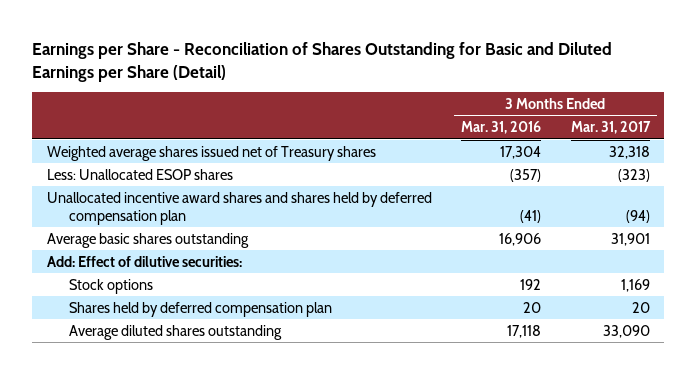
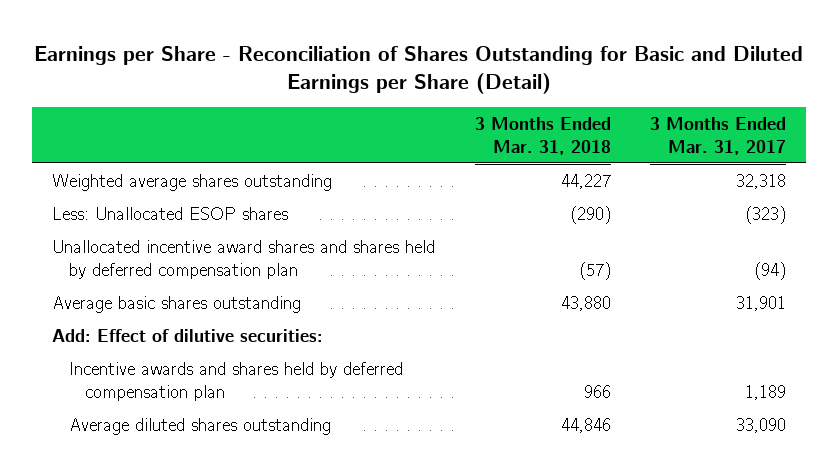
- | 3 Months Ended Mar. 31, 2016 | 3 Months Ended Mar. 31, 2017
+ | 3 Months Ended Mar. 31, 2018 | 3 Months Ended Mar. 31, 2017
- Weighted average shares issued net of Treasury shares | 17,304 | 32,318
+ Weighted average shares outstanding | 44,227 | 32,318
- Stock options | 192 | 1,169
- Shares held by deferred compensation plan | 20 | 20
+ Incentive awards and shares held by deferred compensation plan | 966 | 1,189

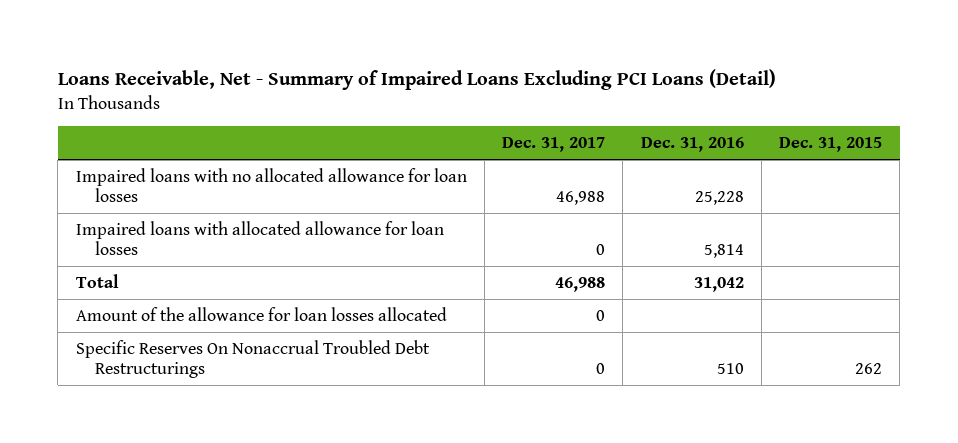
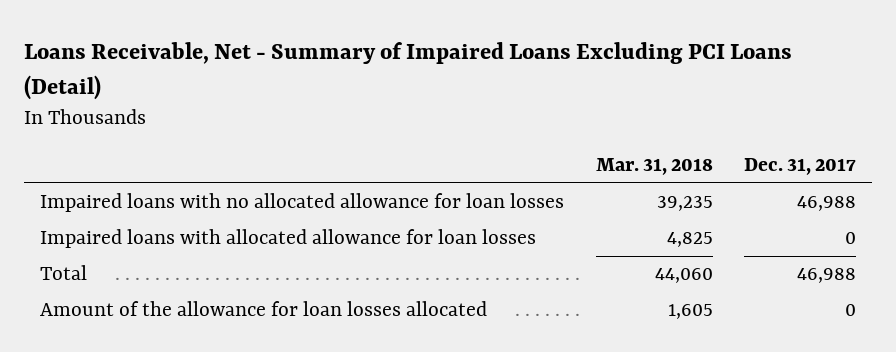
- | Dec. 31, 2017 | Dec. 31, 2016 | Dec. 31, 2015
+ | Mar. 31, 2018 | Dec. 31, 2017
- Specific Reserves On Nonaccrual Troubled Debt Restructurings | 0 | 510 | 262

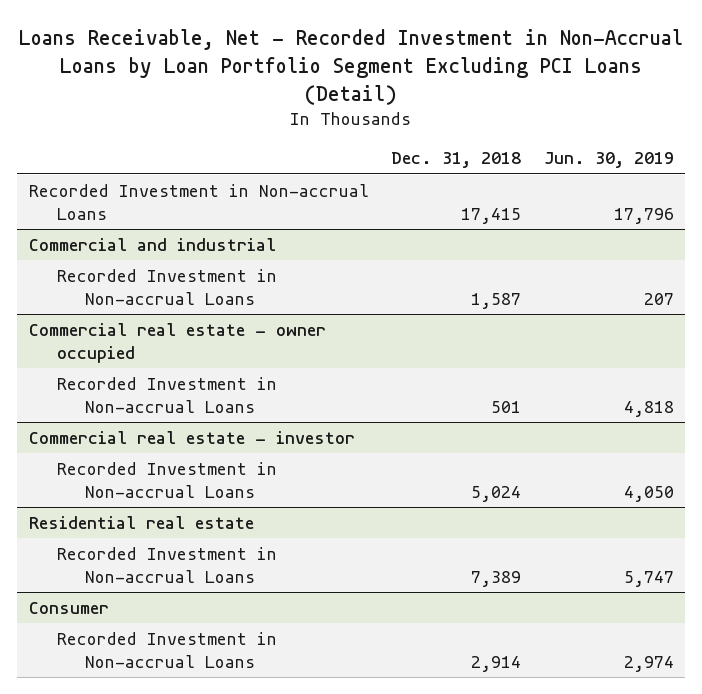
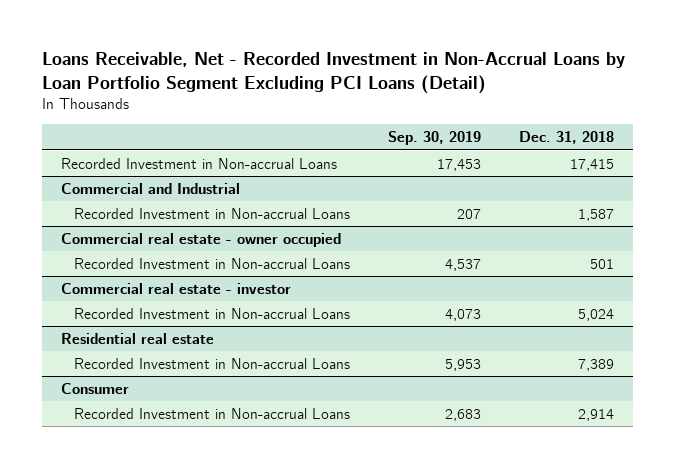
- | Dec. 31, 2018 | Jun. 30, 2019
+ | Sep. 30, 2019 | Dec. 31, 2018
- Commercial and industrial
+ Commercial and Industrial

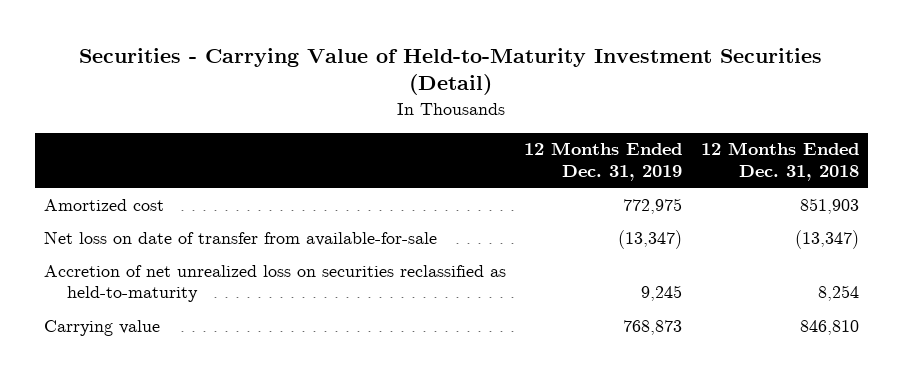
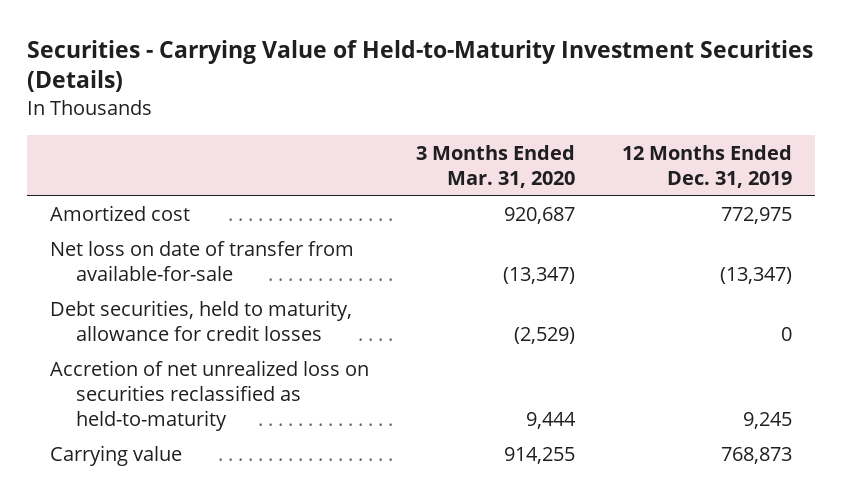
- Securities - Carrying Value of Held-to-Maturity Investment Securities (Detail)
+ Securities - Carrying Value of Held-to-Maturity Investment Securities (Details)
- | 12 Months Ended Dec. 31, 2019 | 12 Months Ended Dec. 31, 2018
+ | 3 Months Ended Mar. 31, 2020 | 12 Months Ended Dec. 31, 2019
+ Debt securities, held to maturity, allowance for credit losses | (2,529) | 0

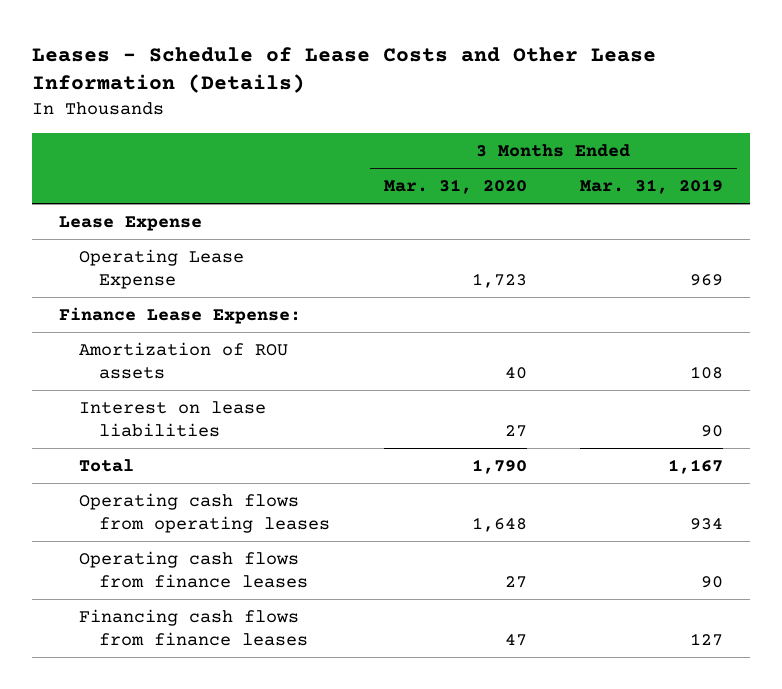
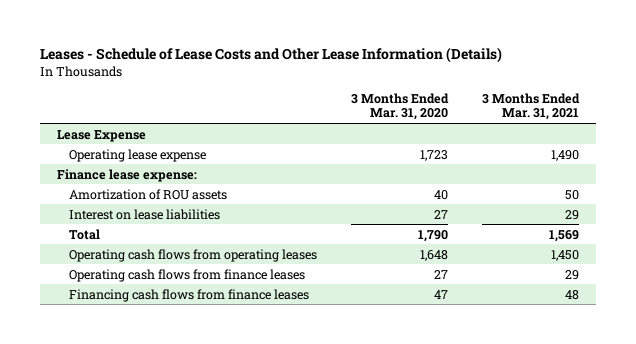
- | 3 Months Ended Mar. 31, 2020 | 3 Months Ended Mar. 31, 2019
+ | 3 Months Ended Mar. 31, 2020 | 3 Months Ended Mar. 31, 2021
- Operating Lease Expense | 1,723 | 969
- Finance Lease Expense:
+ Operating lease expense | 1,723 | 1,490
+ Finance lease expense:

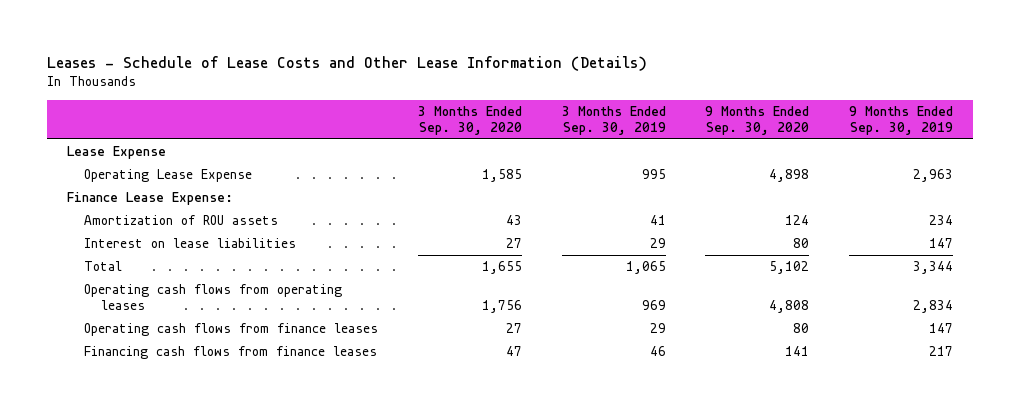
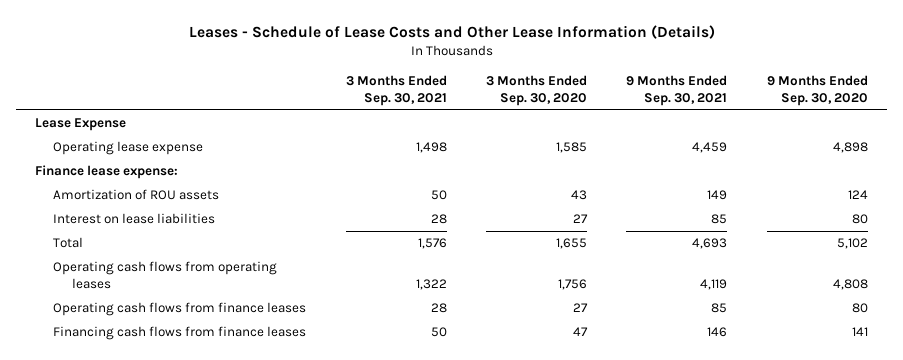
- | 3 Months Ended Sep. 30, 2020 | 3 Months Ended Sep. 30, 2019 | 9 Months Ended Sep. 30, 2020 | 9 Months Ended Sep. 30, 2019
+ | 3 Months Ended Sep. 30, 2021 | 3 Months Ended Sep. 30, 2020 | 9 Months Ended Sep. 30, 2021 | 9 Months Ended Sep. 30, 2020
- Operating Lease Expense | 1,585 | 995 | 4,898 | 2,963
- Finance Lease Expense:
+ Operating lease expense | 1,498 | 1,585 | 4,459 | 4,898
+ Finance lease expense:

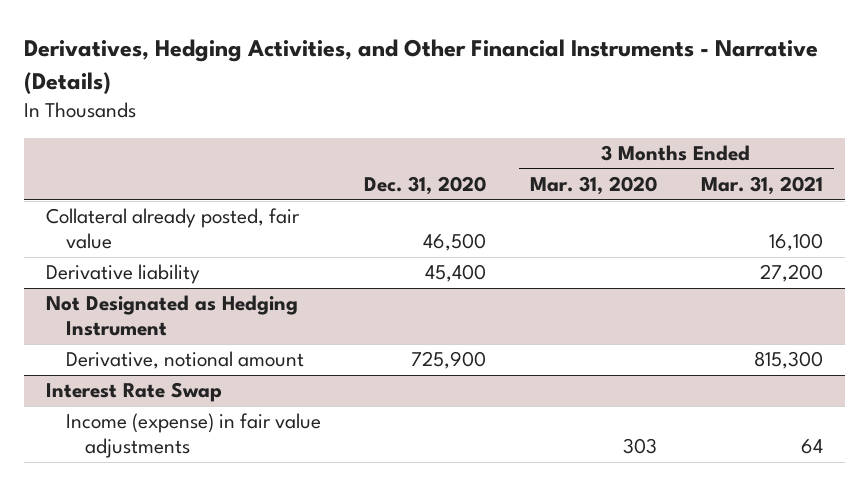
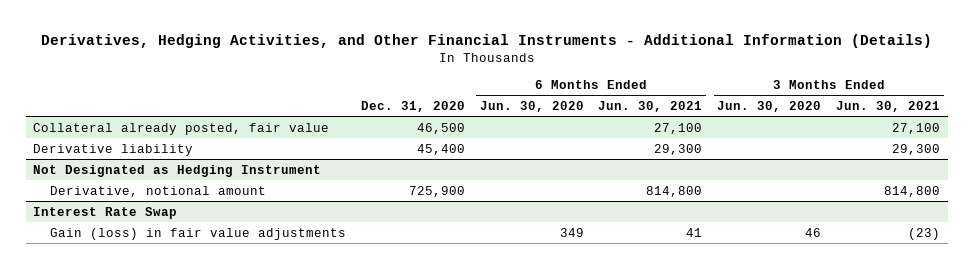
- Derivatives, Hedging Activities, and Other Financial Instruments - Narrative (Details)
+ Derivatives, Hedging Activities, and Other Financial Instruments - Additional Information (Details)
- | Dec. 31, 2020 | 3 Months Ended Mar. 31, 2020 | 3 Months Ended Mar. 31, 2021
+ | Dec. 31, 2020 | 6 Months Ended Jun. 30, 2020 | 6 Months Ended Jun. 30, 2021 | 3 Months Ended Jun. 30, 2020 | 3 Months Ended Jun. 30, 2021
@ Interest Rate Swap
- Income (expense) in fair value adjustments | | 303 | 64
+ Gain (loss) in fair value adjustments | | 349 | 41 | 46 | (23)

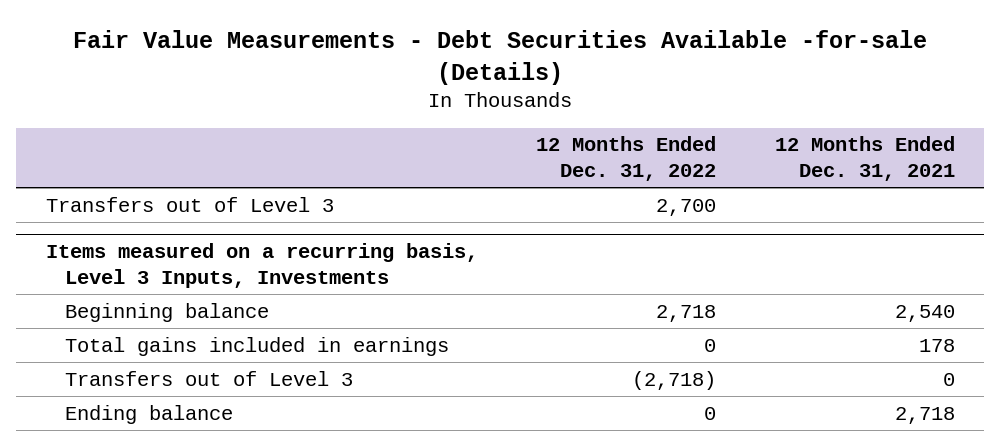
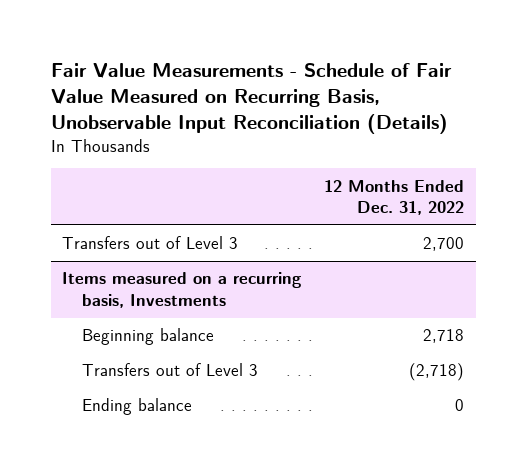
- Fair Value Measurements - Debt Securities Available -for-sale (Details)
+ Fair Value Measurements - Schedule of Fair Value Measured on Recurring Basis, Unobservable Input Reconciliation (Details)
- | 12 Months Ended Dec. 31, 2022 | 12 Months Ended Dec. 31, 2021
+ | 12 Months Ended Dec. 31, 2022
- Items measured on a recurring basis, Level 3 Inputs, Investments
+ Items measured on a recurring basis, Investments
- Total gains included in earnings | 0 | 178

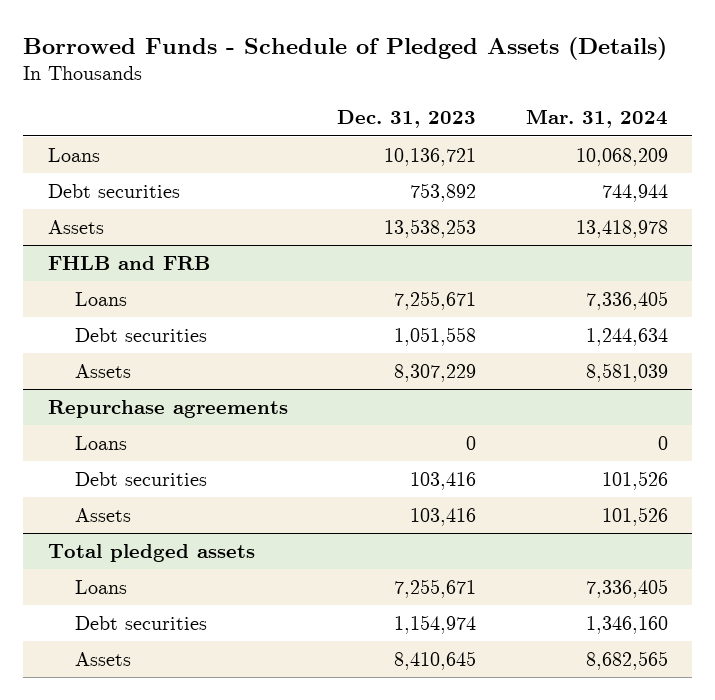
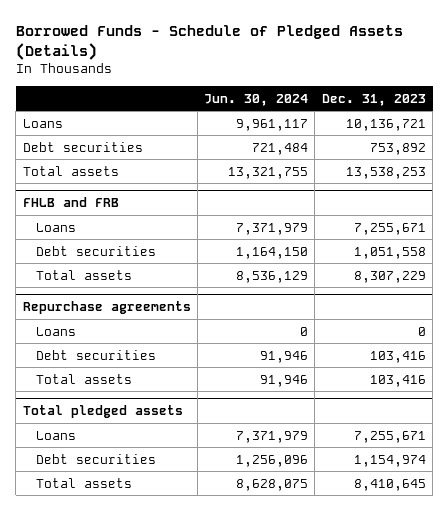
- | Dec. 31, 2023 | Mar. 31, 2024
+ | Jun. 30, 2024 | Dec. 31, 2023
- Assets | 13,538,253 | 13,418,978
+ Total assets | 13,321,755 | 13,538,253
@ FHLB and FRB
- Assets | 8,307,229 | 8,581,039
+ Total assets | 8,536,129 | 8,307,229
@ Repurchase agreements
- Assets | 103,416 | 101,526
+ Total assets | 91,946 | 103,416
@ Total pledged assets
- Assets | 8,410,645 | 8,682,565
+ Total assets | 8,628,075 | 8,410,645

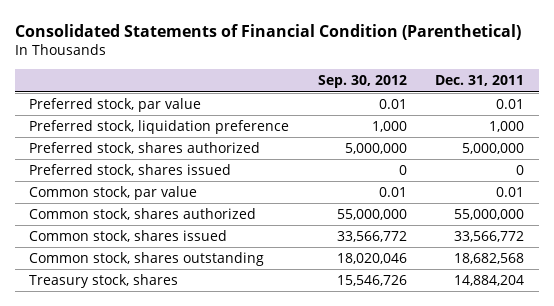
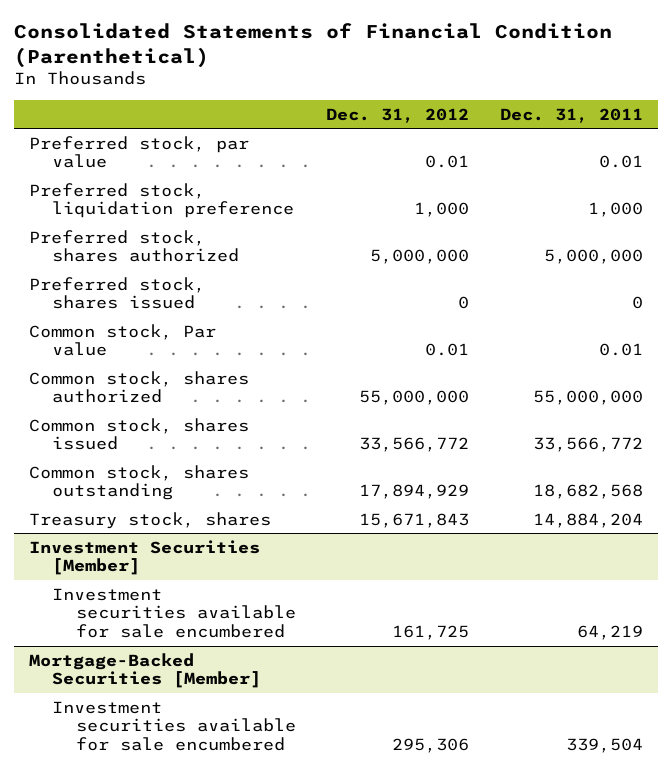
- | Sep. 30, 2012 | Dec. 31, 2011
+ | Dec. 31, 2012 | Dec. 31, 2011
- Common stock, par value | 0.01 | 0.01
+ Common stock, Par value | 0.01 | 0.01
+ Investment Securities [Member]
+ Investment securities available for sale encumbered | 161,725 | 64,219
+ Mortgage-Backed Securities [Member]
+ Investment securities available for sale encumbered | 295,306 | 339,504

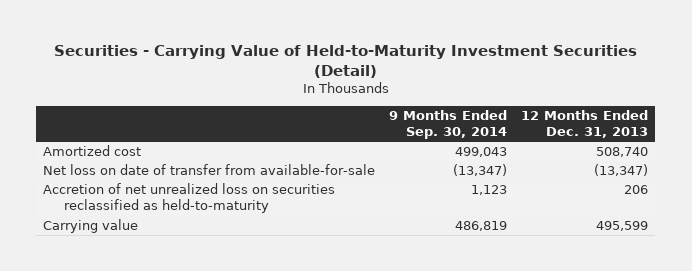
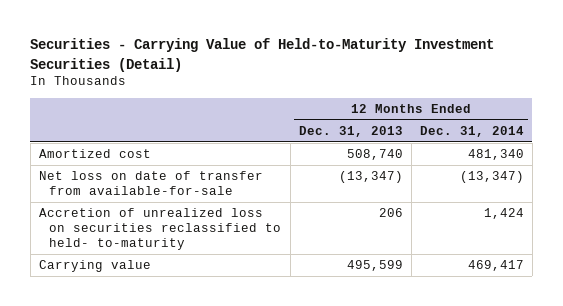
- | 9 Months Ended Sep. 30, 2014 | 12 Months Ended Dec. 31, 2013
+ | 12 Months Ended Dec. 31, 2013 | 12 Months Ended Dec. 31, 2014
- Accretion of net unrealized loss on securities reclassified as held-to-maturity | 1,123 | 206
+ Accretion of unrealized loss on securities reclassified to held- to-maturity | 206 | 1,424

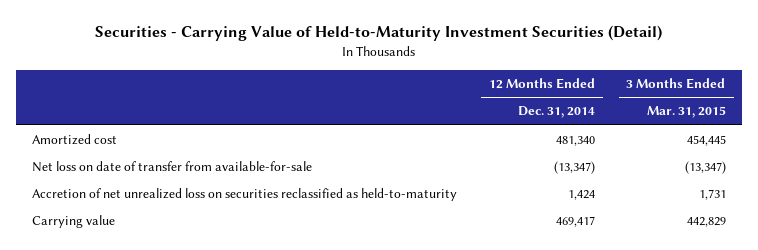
- | 12 Months Ended Dec. 31, 2013 | 12 Months Ended Dec. 31, 2014
+ | 12 Months Ended Dec. 31, 2014 | 3 Months Ended Mar. 31, 2015
- Accretion of unrealized loss on securities reclassified to held- to-maturity | 206 | 1,424
+ Accretion of net unrealized loss on securities reclassified as held-to-maturity | 1,424 | 1,731

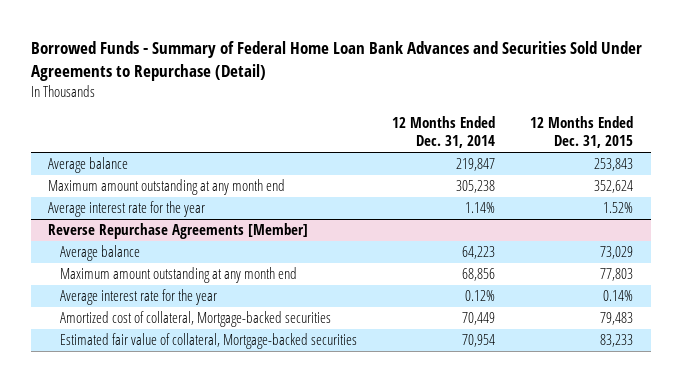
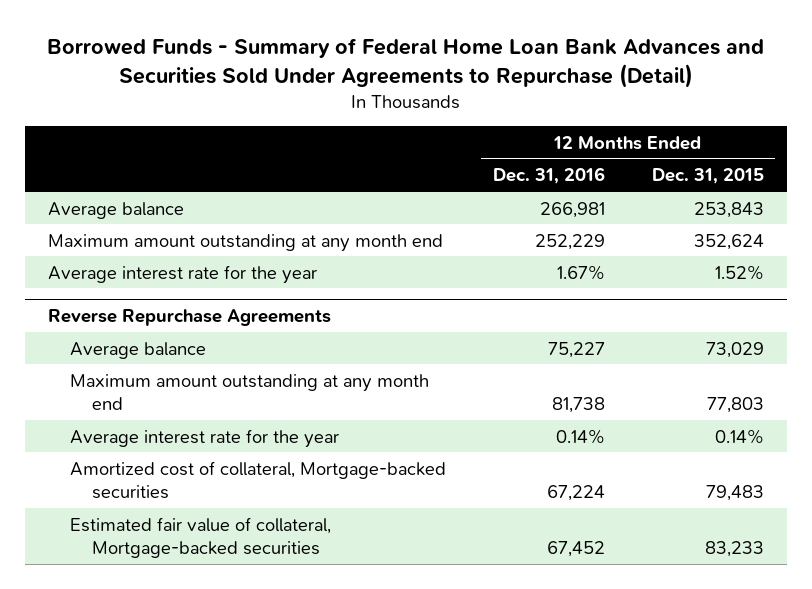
- | 12 Months Ended Dec. 31, 2014 | 12 Months Ended Dec. 31, 2015
+ | 12 Months Ended Dec. 31, 2016 | 12 Months Ended Dec. 31, 2015
- Reverse Repurchase Agreements [Member]
+ Reverse Repurchase Agreements

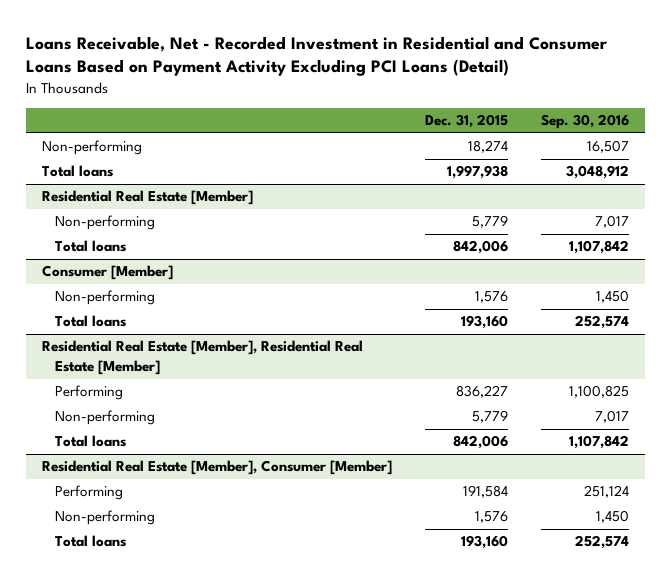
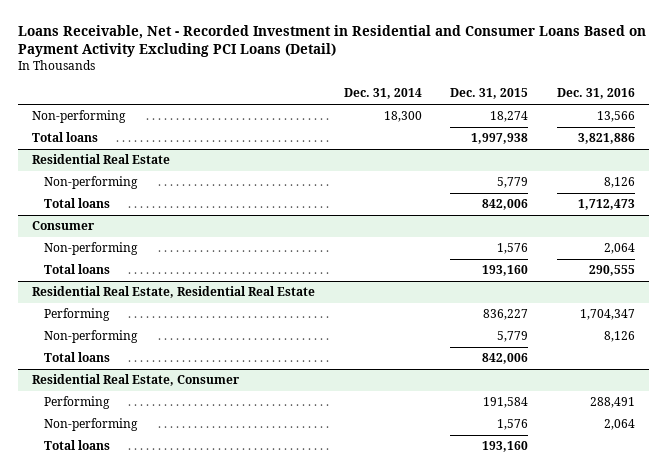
- | Dec. 31, 2015 | Sep. 30, 2016
+ | Dec. 31, 2014 | Dec. 31, 2015 | Dec. 31, 2016
- Residential Real Estate [Member]
+ Residential Real Estate
- Consumer [Member]
+ Consumer
- Residential Real Estate [Member], Residential Real Estate [Member]
+ Residential Real Estate, Residential Real Estate
- Residential Real Estate [Member], Consumer [Member]
+ Residential Real Estate, Consumer

